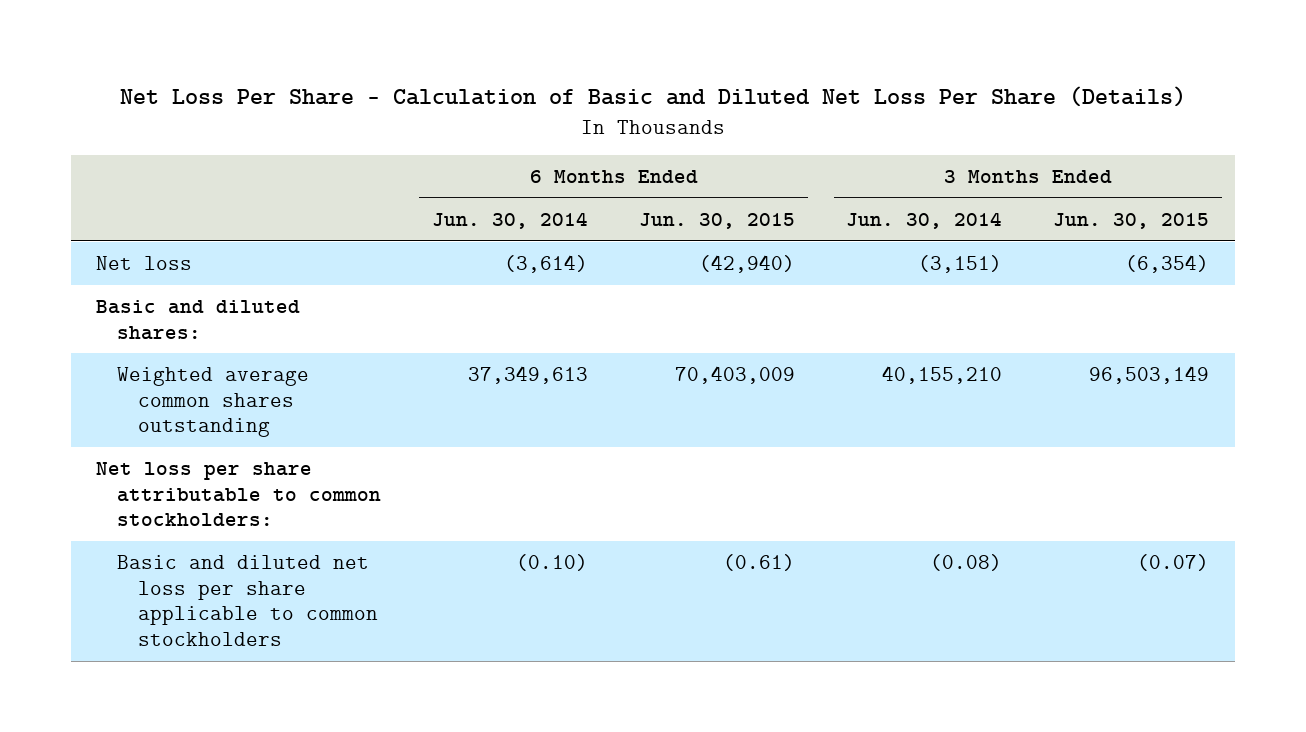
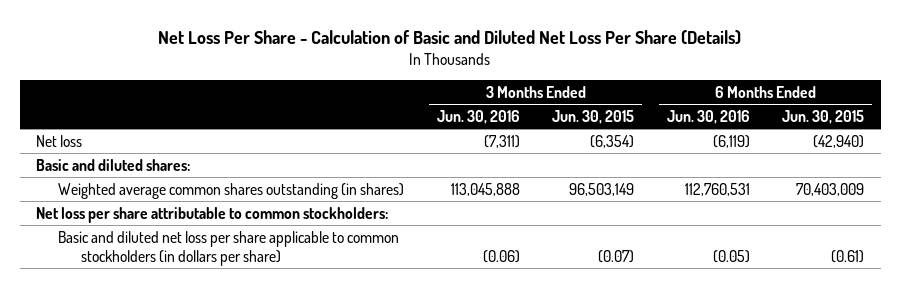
- | 6 Months Ended Jun. 30, 2014 | 6 Months Ended Jun. 30, 2015 | 3 Months Ended Jun. 30, 2014 | 3 Months Ended Jun. 30, 2015
+ | 3 Months Ended Jun. 30, 2016 | 3 Months Ended Jun. 30, 2015 | 6 Months Ended Jun. 30, 2016 | 6 Months Ended Jun. 30, 2015
- Weighted average common shares outstanding | 37,349,613 | 70,403,009 | 40,155,210 | 96,503,149
+ Weighted average common shares outstanding (in shares) | 113,045,888 | 96,503,149 | 112,760,531 | 70,403,009
- Basic and diluted net loss per share applicable to common stockholders | (0.10) | (0.61) | (0.08) | (0.07)
+ Basic and diluted net loss per share applicable to common stockholders (in dollars per share) | (0.06) | (0.07) | (0.05) | (0.61)

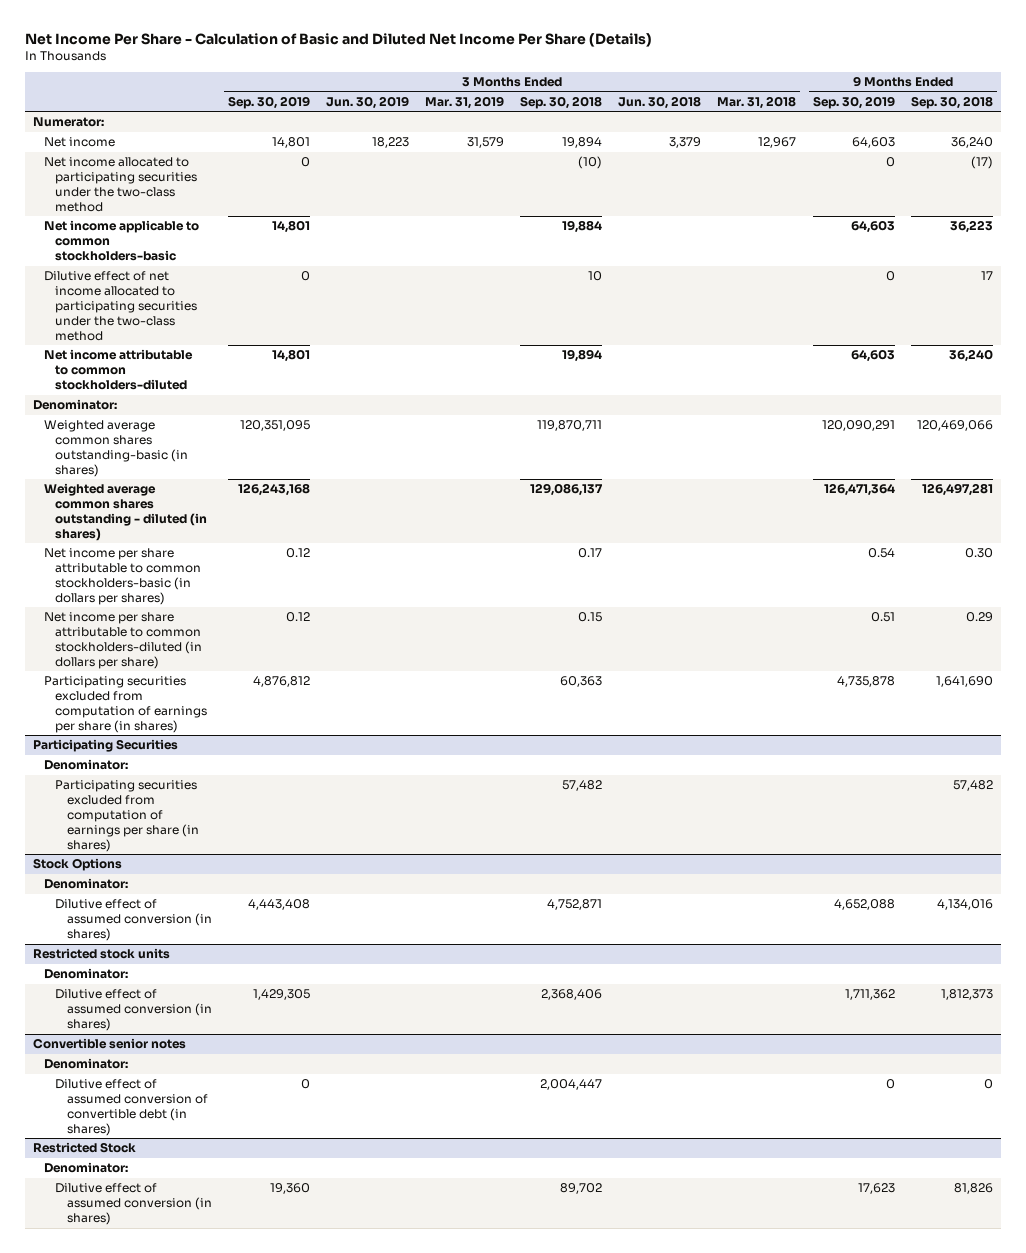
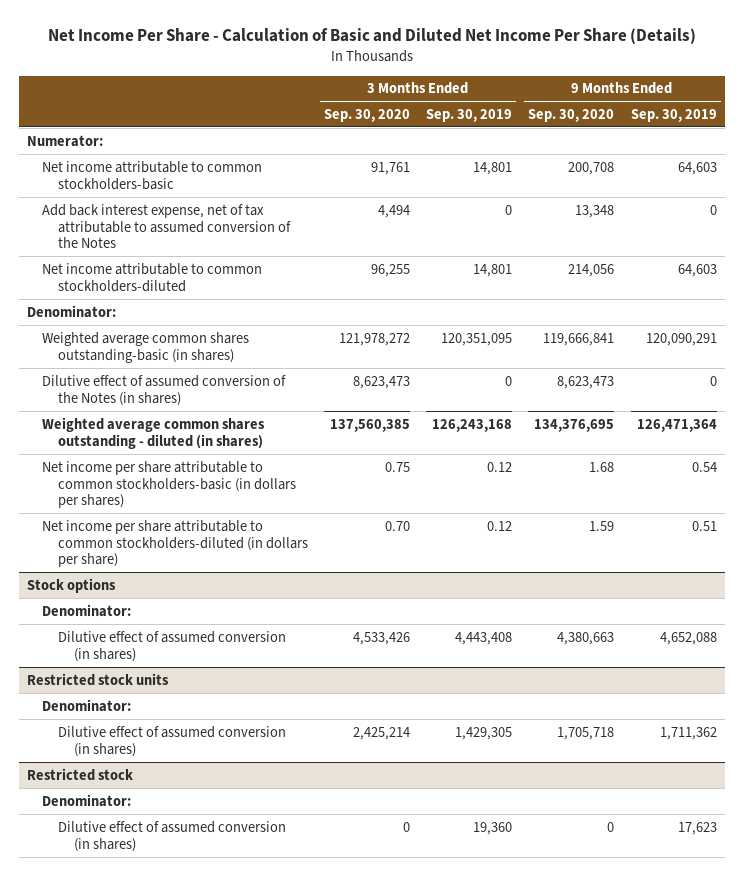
- | 3 Months Ended Sep. 30, 2019 | 3 Months Ended Jun. 30, 2019 | 3 Months Ended Mar. 31, 2019 | 3 Months Ended Sep. 30, 2018 | 3 Months Ended Jun. 30, 2018 | 3 Months Ended Mar. 31, 2018 | 9 Months Ended Sep. 30, 2019 | 9 Months Ended Sep. 30, 2018
+ | 3 Months Ended Sep. 30, 2020 | 3 Months Ended Sep. 30, 2019 | 9 Months Ended Sep. 30, 2020 | 9 Months Ended Sep. 30, 2019
- Net income | 14,801 | 18,223 | 31,579 | 19,894 | 3,379 | 12,967 | 64,603 | 36,240
- Net income allocated to participating securities under the two-class method | 0 | | | (10) | | | 0 | (17)
- Net income applicable to common stockholders-basic | 14,801 | | | 19,884 | | | 64,603 | 36,223
- Dilutive effect of net income allocated to participating securities under the two-class method | 0 | | | 10 | | | 0 | 17
+ Net income attributable to common stockholders-basic | 91,761 | 14,801 | 200,708 | 64,603
+ Add back interest expense, net of tax attributable to assumed conversion of the Notes | 4,494 | 0 | 13,348 | 0
+ Dilutive effect of assumed conversion of the Notes (in shares) | 8,623,473 | 0 | 8,623,473 | 0
- Participating securities excluded from computation of earnings per share (in shares) | 4,876,812 | | | 60,363 | | | 4,735,878 | 1,641,690
- Participating Securities
- Denominator:
- Participating securities excluded from computation of earnings per share (in shares) | | | | 57,482 | | | | 57,482
- Stock Options
+ Stock options
- Convertible senior notes
- Denominator:
- Dilutive effect of assumed conversion of convertible debt (in shares) | 0 | | | 2,004,447 | | | 0 | 0
- Restricted Stock
+ Restricted stock

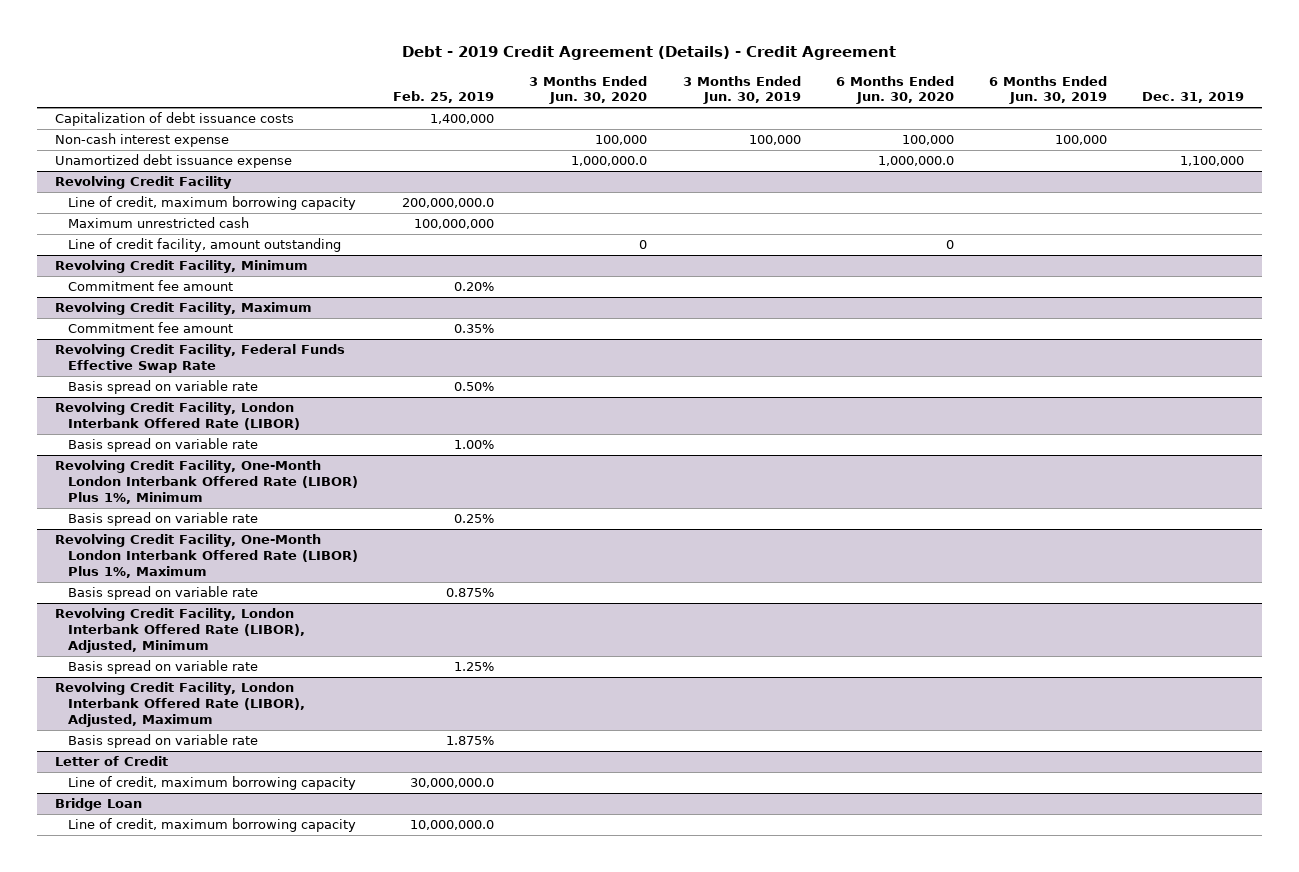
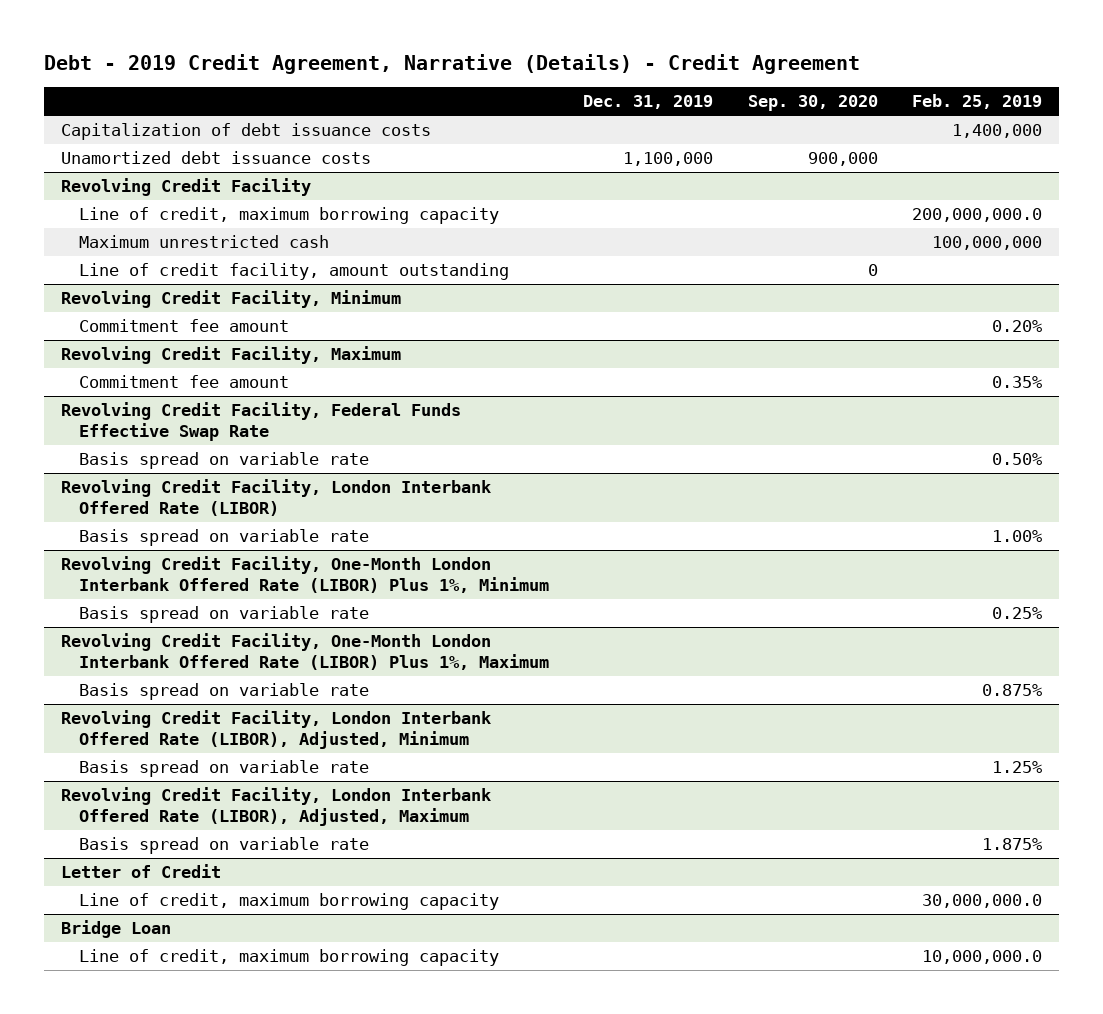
- Debt - 2019 Credit Agreement (Details) - Credit Agreement
+ Debt - 2019 Credit Agreement, Narrative (Details) - Credit Agreement
- | Feb. 25, 2019 | 3 Months Ended Jun. 30, 2020 | 3 Months Ended Jun. 30, 2019 | 6 Months Ended Jun. 30, 2020 | 6 Months Ended Jun. 30, 2019 | Dec. 31, 2019
+ | Dec. 31, 2019 | Sep. 30, 2020 | Feb. 25, 2019
- Non-cash interest expense | | 100,000 | 100,000 | 100,000 | 100,000 |
- Unamortized debt issuance expense | | 1,000,000.0 | | 1,000,000.0 | | 1,100,000
+ Unamortized debt issuance costs | 1,100,000 | 900,000 |

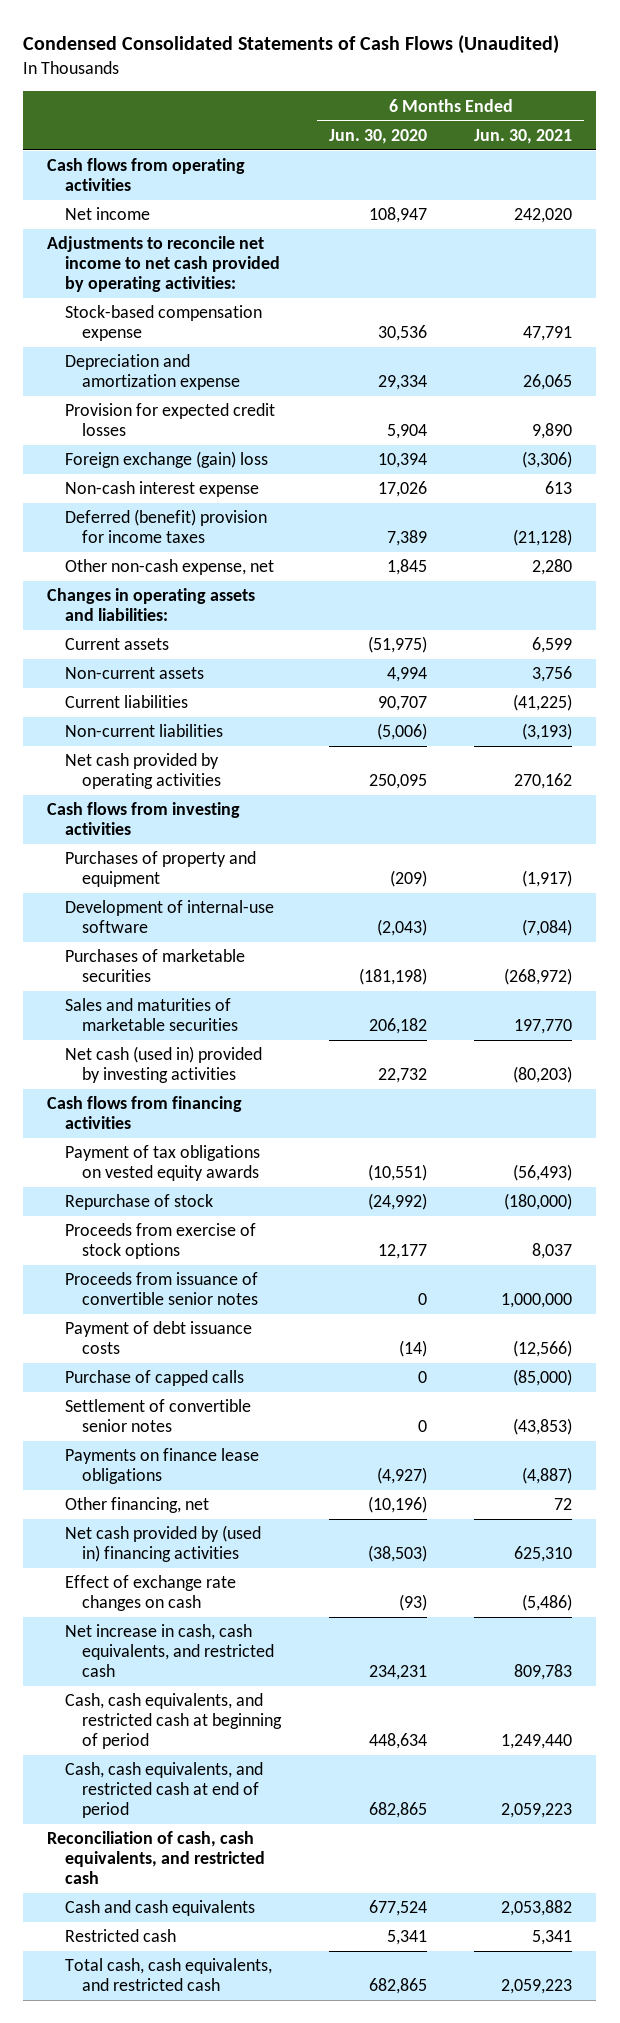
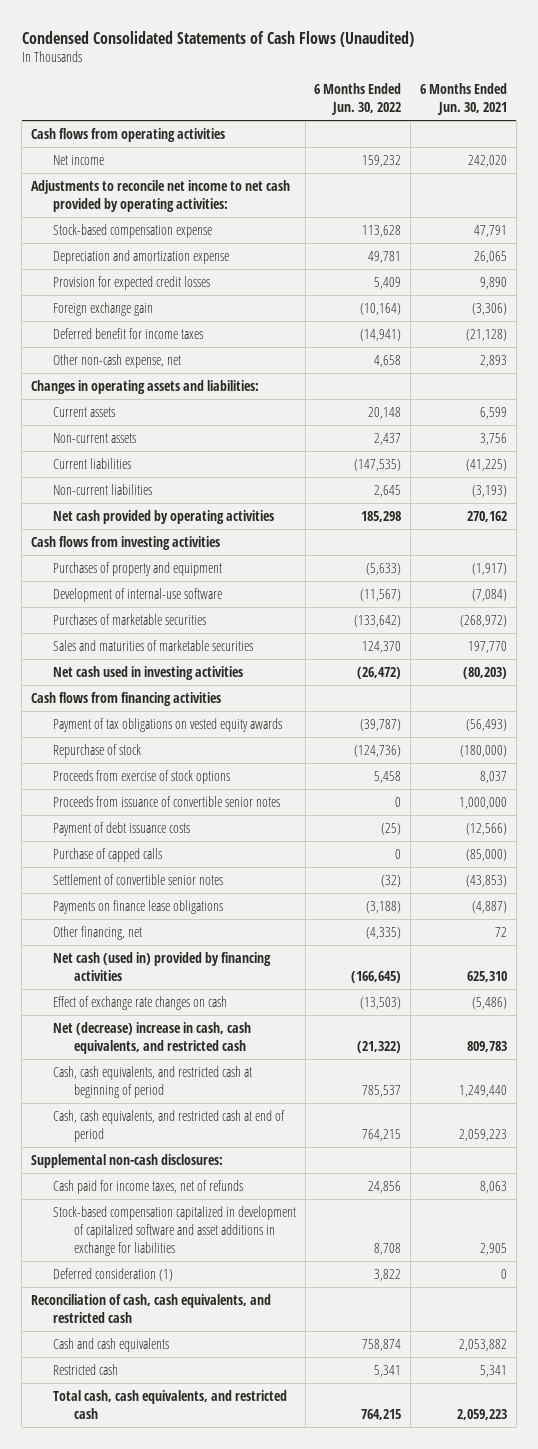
- | 6 Months Ended Jun. 30, 2020 | 6 Months Ended Jun. 30, 2021
+ | 6 Months Ended Jun. 30, 2022 | 6 Months Ended Jun. 30, 2021
- Foreign exchange (gain) loss | 10,394 | (3,306)
- Non-cash interest expense | 17,026 | 613
- Deferred (benefit) provision for income taxes | 7,389 | (21,128)
- Other non-cash expense, net | 1,845 | 2,280
+ Foreign exchange gain | (10,164) | (3,306)
+ Deferred benefit for income taxes | (14,941) | (21,128)
+ Other non-cash expense, net | 4,658 | 2,893
- Net cash (used in) provided by investing activities | 22,732 | (80,203)
+ Net cash used in investing activities | (26,472) | (80,203)
- Net cash provided by (used in) financing activities | (38,503) | 625,310
+ Net cash (used in) provided by financing activities | (166,645) | 625,310
- Net increase in cash, cash equivalents, and restricted cash | 234,231 | 809,783
+ Net (decrease) increase in cash, cash equivalents, and restricted cash | (21,322) | 809,783
+ Supplemental non-cash disclosures:
+ Cash paid for income taxes, net of refunds | 24,856 | 8,063
+ Stock-based compensation capitalized in development of capitalized software and asset additions in exchange for liabilities | 8,708 | 2,905
+ Deferred consideration (1) | 3,822 | 0

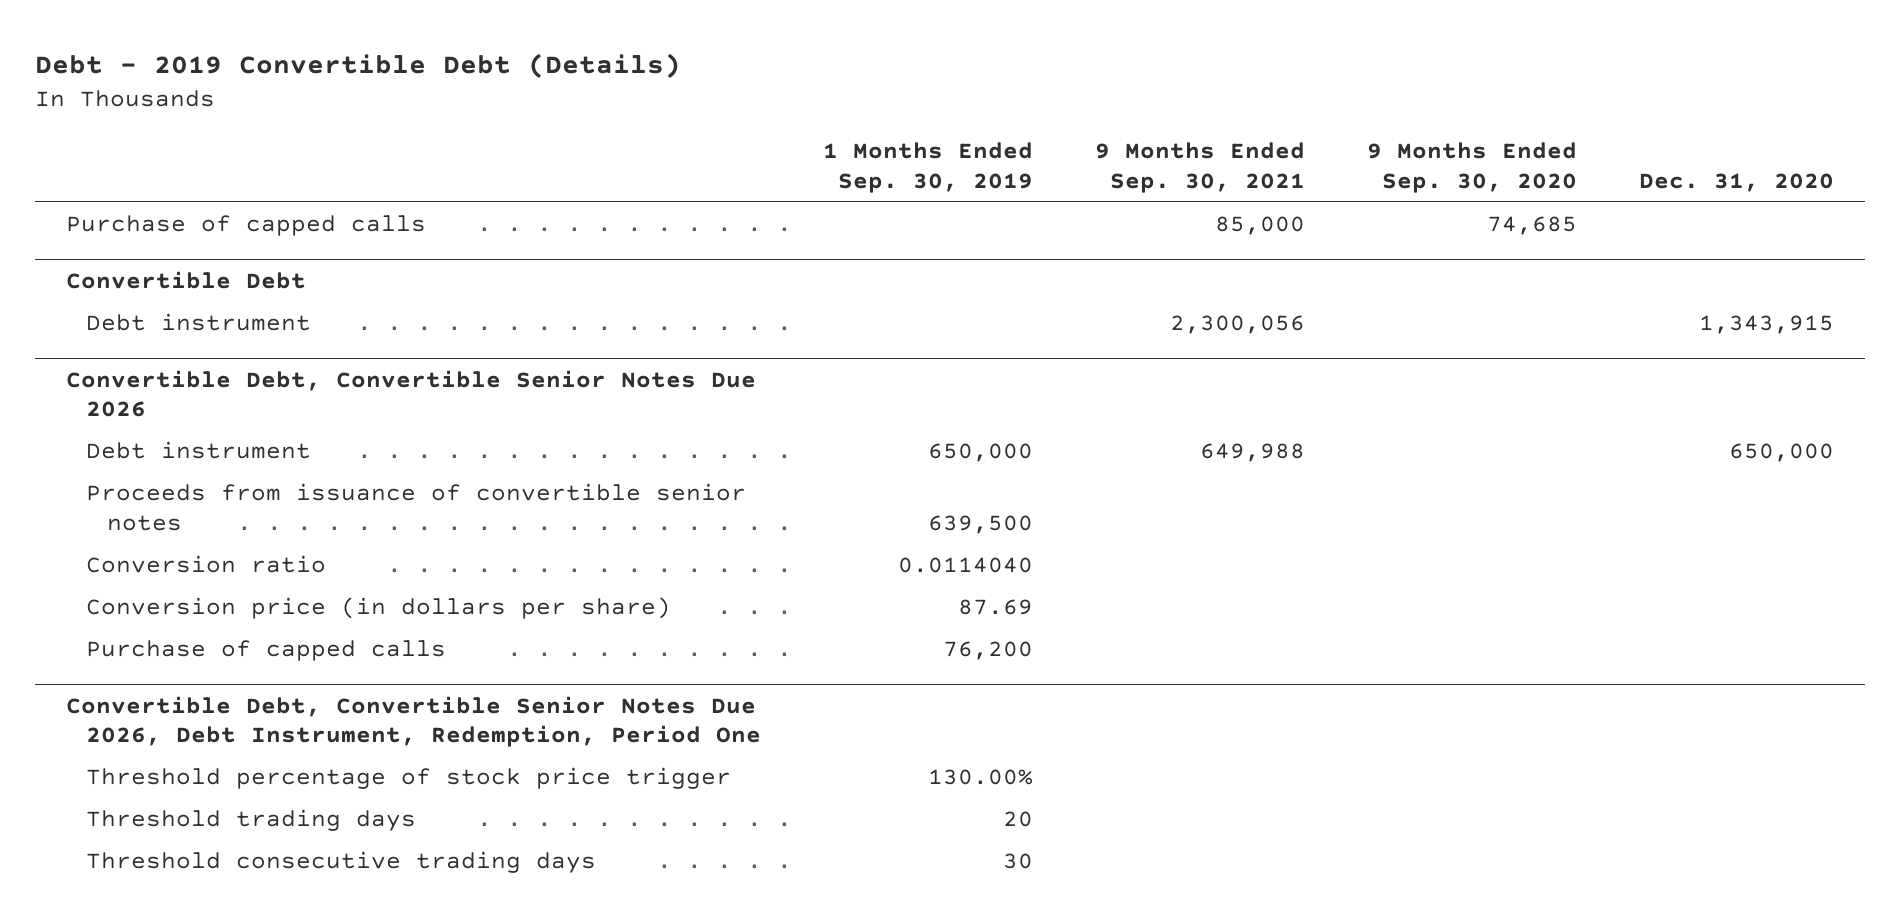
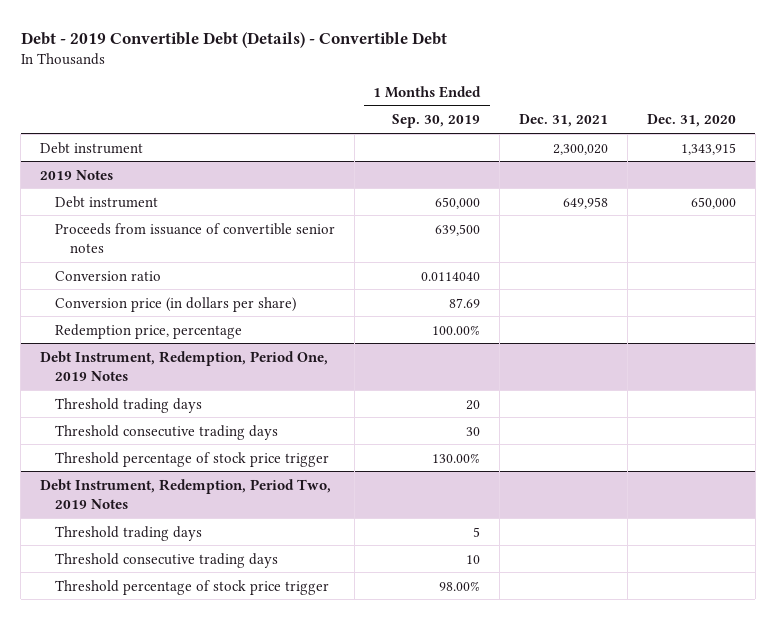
- Debt - 2019 Convertible Debt (Details)
+ Debt - 2019 Convertible Debt (Details) - Convertible Debt
- | 1 Months Ended Sep. 30, 2019 | 9 Months Ended Sep. 30, 2021 | 9 Months Ended Sep. 30, 2020 | Dec. 31, 2020
+ | 1 Months Ended Sep. 30, 2019 | Dec. 31, 2021 | Dec. 31, 2020
- Purchase of capped calls | | 85,000 | 74,685 |
- Convertible Debt
- Convertible Debt, Convertible Senior Notes Due 2026
+ 2019 Notes
- Purchase of capped calls | 76,200 | | |
- Convertible Debt, Convertible Senior Notes Due 2026, Debt Instrument, Redemption, Period One
- Threshold percentage of stock price trigger | 130.00% | | |
+ Redemption price, percentage | 100.00% | |
+ Debt Instrument, Redemption, Period One, 2019 Notes
+ Threshold percentage of stock price trigger | 130.00% | |
+ Debt Instrument, Redemption, Period Two, 2019 Notes
+ Threshold trading days | 5 | |
+ Threshold consecutive trading days | 10 | |
+ Threshold percentage of stock price trigger | 98.00% | |

